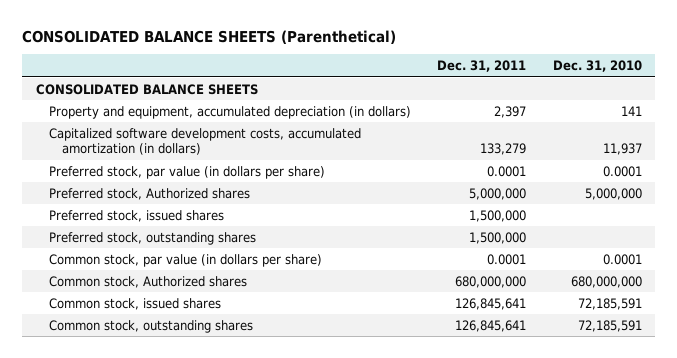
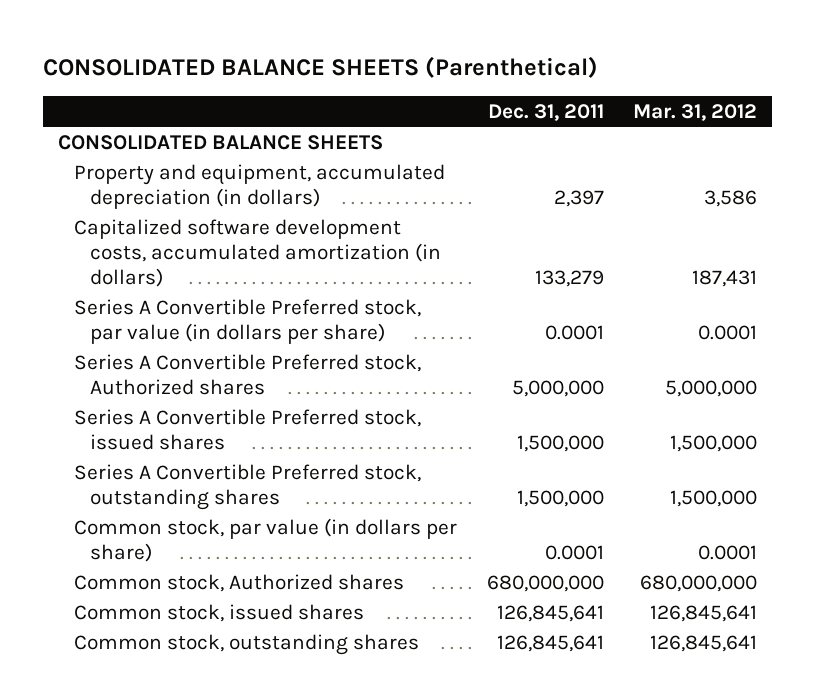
- | Dec. 31, 2011 | Dec. 31, 2010
+ | Dec. 31, 2011 | Mar. 31, 2012
- Preferred stock, par value (in dollars per share) | 0.0001 | 0.0001
- Preferred stock, Authorized shares | 5,000,000 | 5,000,000
- Preferred stock, issued shares | 1,500,000 |
- Preferred stock, outstanding shares | 1,500,000 |
+ Series A Convertible Preferred stock, par value (in dollars per share) | 0.0001 | 0.0001
+ Series A Convertible Preferred stock, Authorized shares | 5,000,000 | 5,000,000
+ Series A Convertible Preferred stock, issued shares | 1,500,000 | 1,500,000
+ Series A Convertible Preferred stock, outstanding shares | 1,500,000 | 1,500,000

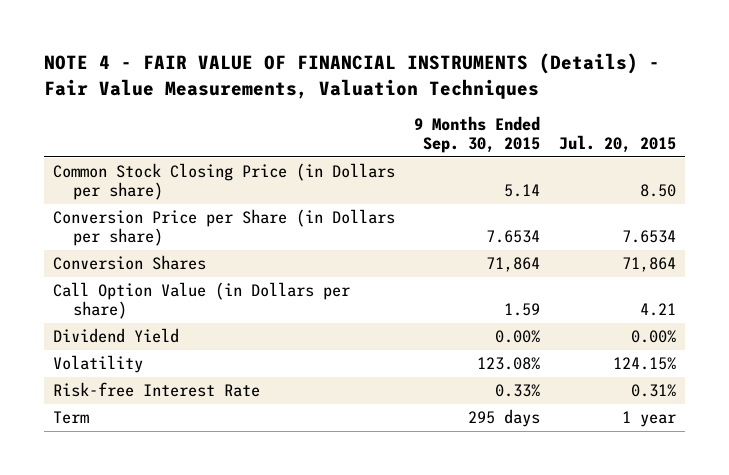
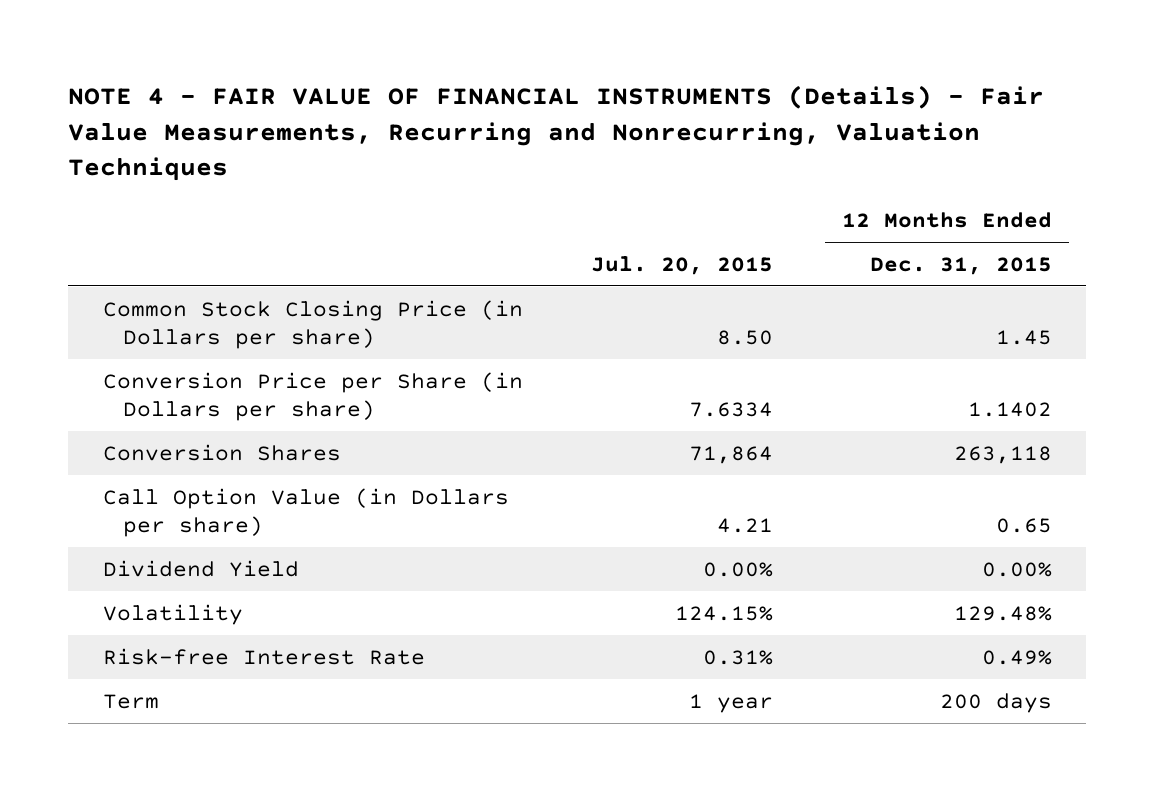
- NOTE 4 - FAIR VALUE OF FINANCIAL INSTRUMENTS (Details) - Fair Value Measurements, Valuation Techniques
+ NOTE 4 - FAIR VALUE OF FINANCIAL INSTRUMENTS (Details) - Fair Value Measurements, Recurring and Nonrecurring, Valuation Techniques
- | 9 Months Ended Sep. 30, 2015 | Jul. 20, 2015
+ | Jul. 20, 2015 | 12 Months Ended Dec. 31, 2015
- Conversion Price per Share (in Dollars per share) | 7.6534 | 7.6534
+ Conversion Price per Share (in Dollars per share) | 7.6334 | 1.1402

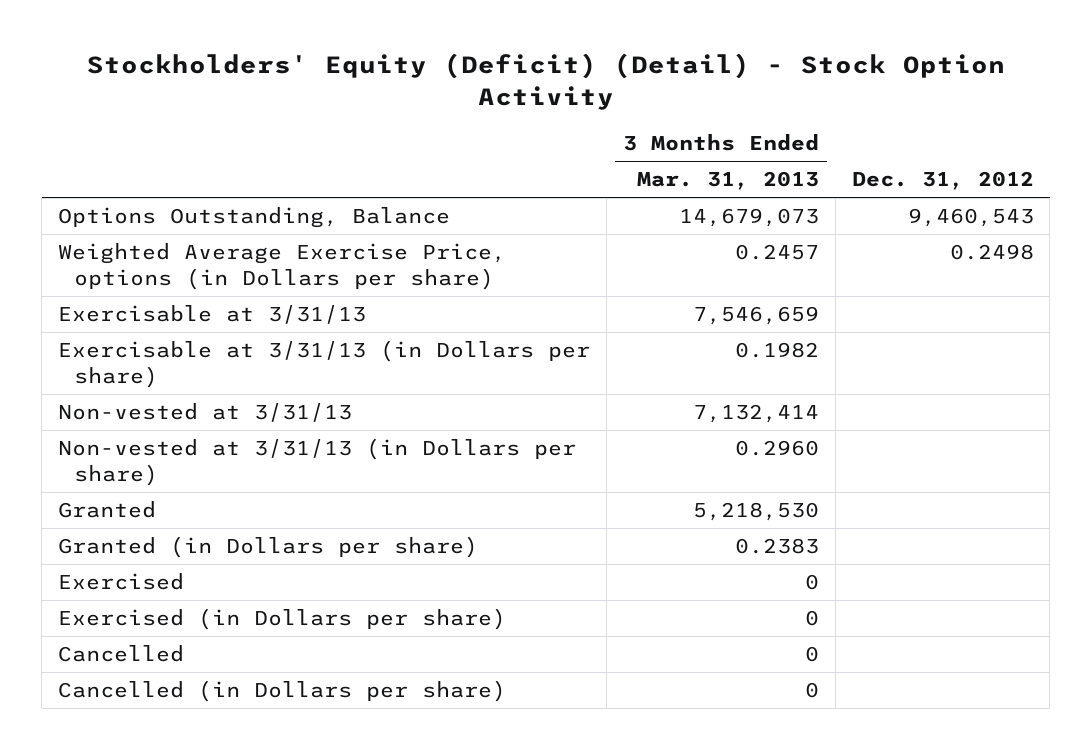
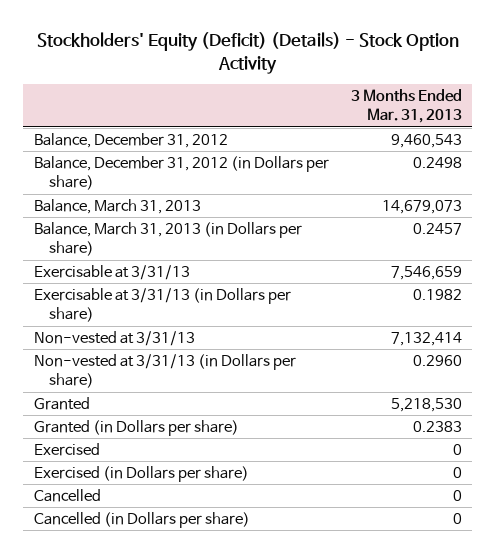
- Stockholders' Equity (Deficit) (Detail) - Stock Option Activity
+ Stockholders' Equity (Deficit) (Details) - Stock Option Activity
- | 3 Months Ended Mar. 31, 2013 | Dec. 31, 2012
+ | 3 Months Ended Mar. 31, 2013
- Options Outstanding, Balance | 14,679,073 | 9,460,543
- Weighted Average Exercise Price, options (in Dollars per share) | 0.2457 | 0.2498
+ Balance, December 31, 2012 | 9,460,543
+ Balance, December 31, 2012 (in Dollars per share) | 0.2498
+ Balance, March 31, 2013 | 14,679,073
+ Balance, March 31, 2013 (in Dollars per share) | 0.2457

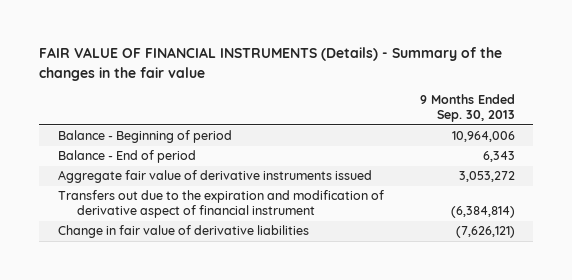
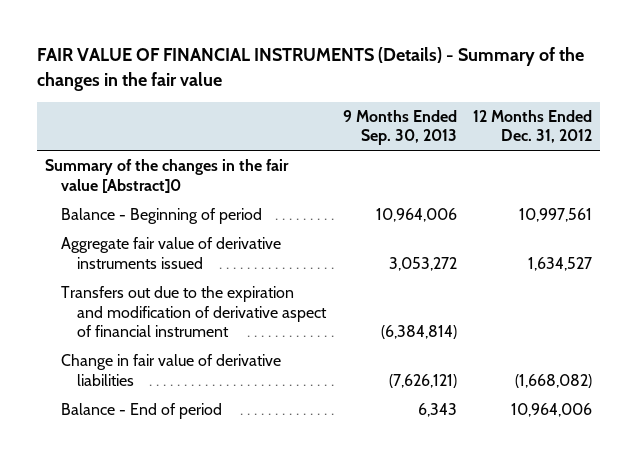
- | 9 Months Ended Sep. 30, 2013
+ | 9 Months Ended Sep. 30, 2013 | 12 Months Ended Dec. 31, 2012
+ Summary of the changes in the fair value [Abstract]0
moved down: Balance - End of period | 6,343 | 10,964,006

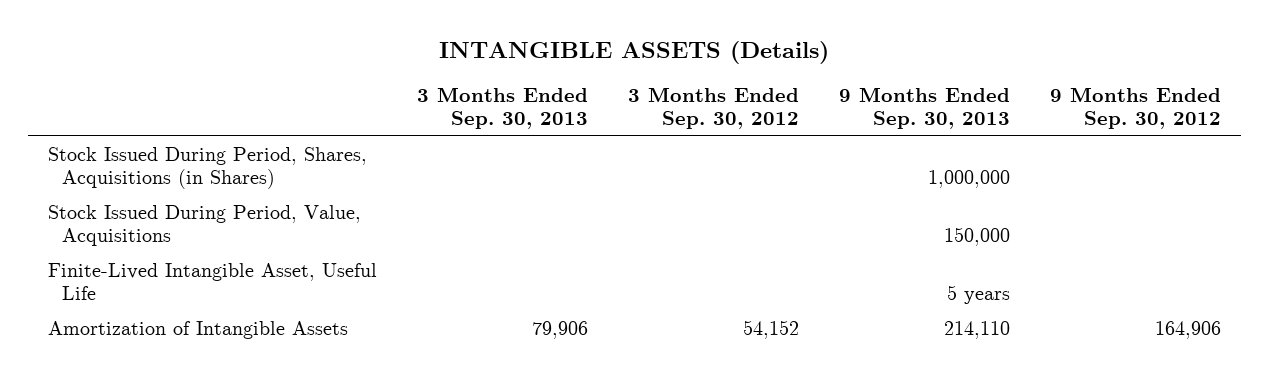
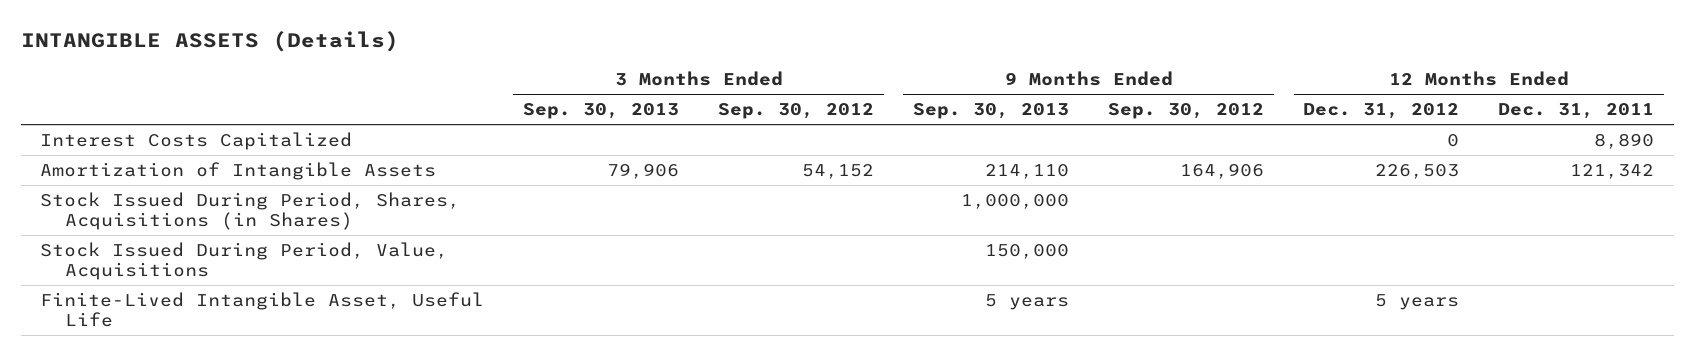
- | 3 Months Ended Sep. 30, 2013 | 3 Months Ended Sep. 30, 2012 | 9 Months Ended Sep. 30, 2013 | 9 Months Ended Sep. 30, 2012
+ | 3 Months Ended Sep. 30, 2013 | 3 Months Ended Sep. 30, 2012 | 9 Months Ended Sep. 30, 2013 | 9 Months Ended Sep. 30, 2012 | 12 Months Ended Dec. 31, 2012 | 12 Months Ended Dec. 31, 2011
+ Interest Costs Capitalized | | | | | 0 | 8,890
moved up: Amortization of Intangible Assets | 79,906 | 54,152 | 214,110 | 164,906 | 226,503 | 121,342

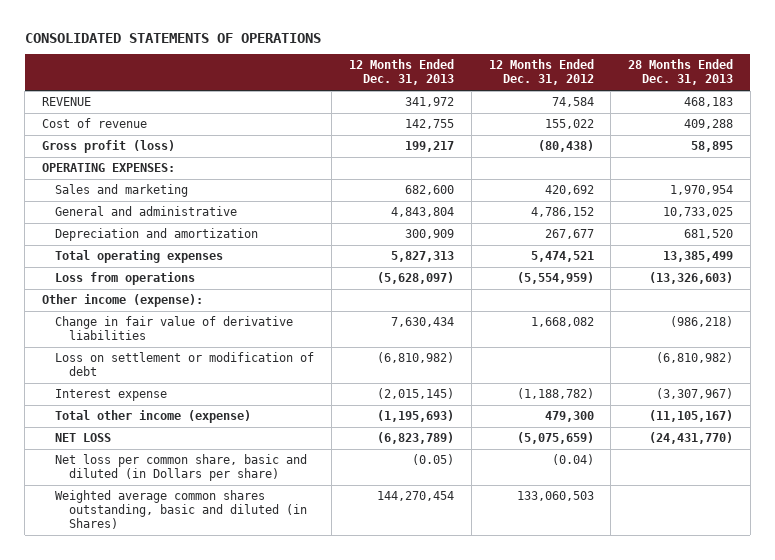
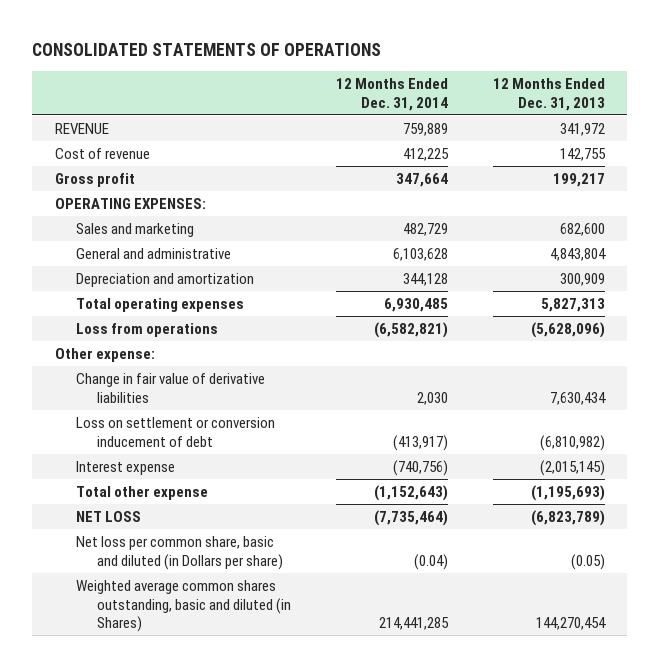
- | 12 Months Ended Dec. 31, 2013 | 12 Months Ended Dec. 31, 2012 | 28 Months Ended Dec. 31, 2013
+ | 12 Months Ended Dec. 31, 2014 | 12 Months Ended Dec. 31, 2013
- Gross profit (loss) | 199,217 | (80,438) | 58,895
+ Gross profit | 347,664 | 199,217
- Loss from operations | (5,628,097) | (5,554,959) | (13,326,603)
- Other income (expense):
+ Loss from operations | (6,582,821) | (5,628,096)
+ Other expense:
- Loss on settlement or modification of debt | (6,810,982) | | (6,810,982)
+ Loss on settlement or conversion inducement of debt | (413,917) | (6,810,982)
- Total other income (expense) | (1,195,693) | 479,300 | (11,105,167)
+ Total other expense | (1,152,643) | (1,195,693)

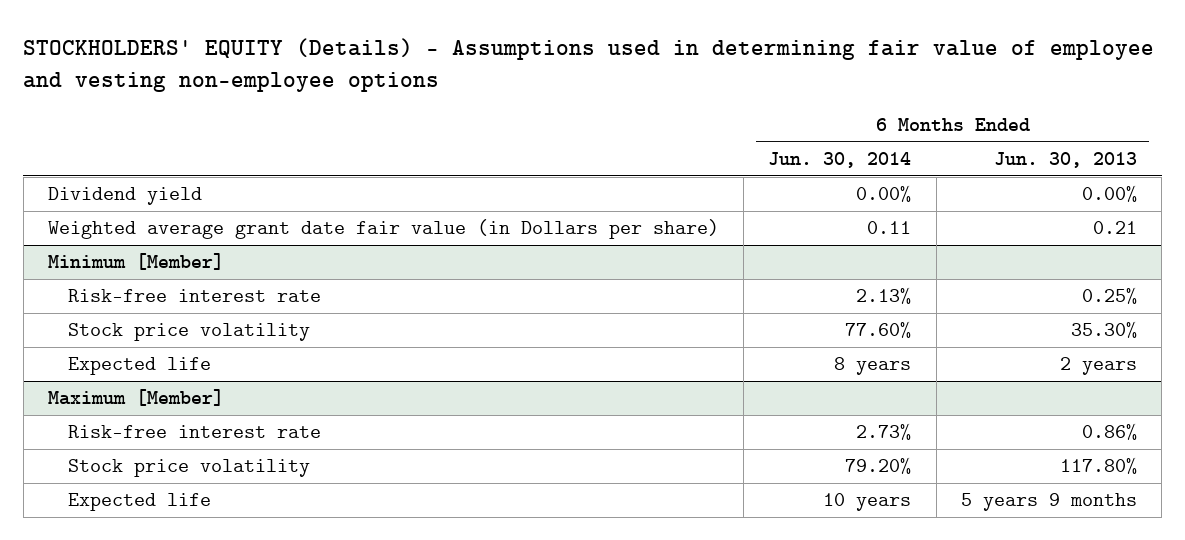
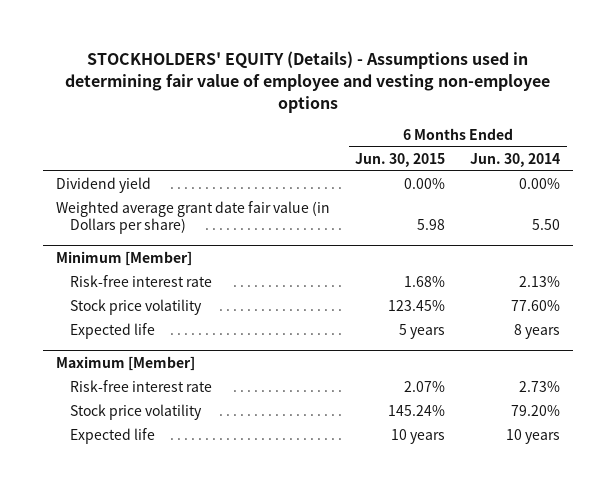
- | 6 Months Ended Jun. 30, 2014 | 6 Months Ended Jun. 30, 2013
+ | 6 Months Ended Jun. 30, 2015 | 6 Months Ended Jun. 30, 2014
- Weighted average grant date fair value (in Dollars per share) | 0.11 | 0.21
+ Weighted average grant date fair value (in Dollars per share) | 5.98 | 5.50

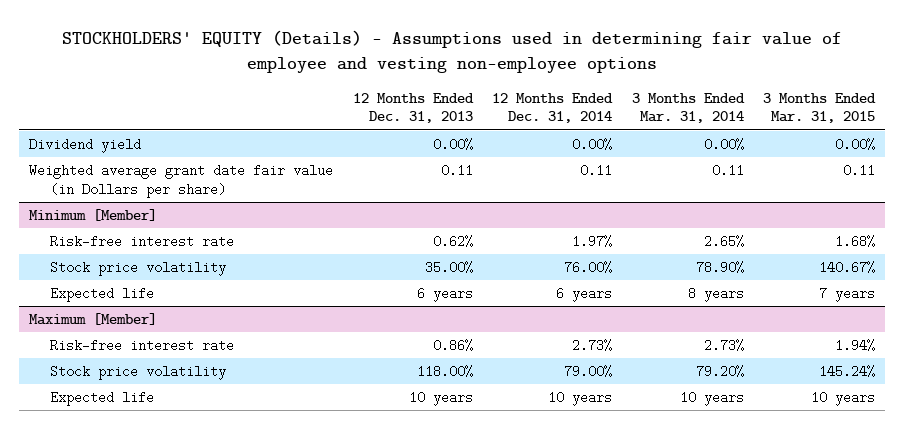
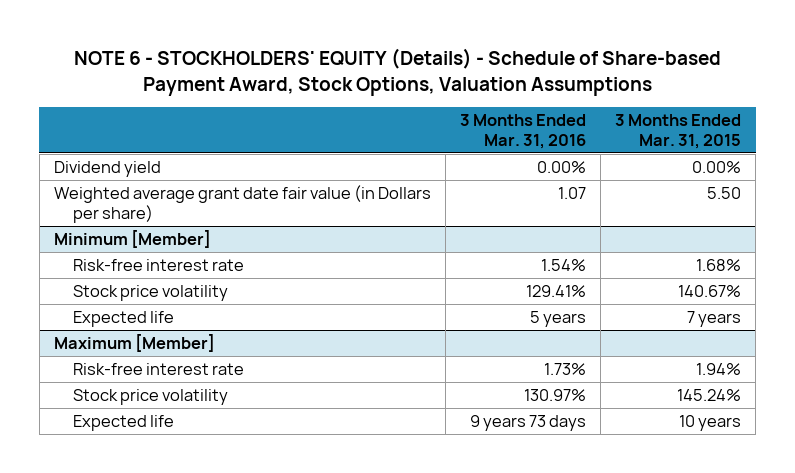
- STOCKHOLDERS' EQUITY (Details) - Assumptions used in determining fair value of employee and vesting non-employee options
+ NOTE 6 - STOCKHOLDERS' EQUITY (Details) - Schedule of Share-based Payment Award, Stock Options, Valuation Assumptions
- | 12 Months Ended Dec. 31, 2013 | 12 Months Ended Dec. 31, 2014 | 3 Months Ended Mar. 31, 2014 | 3 Months Ended Mar. 31, 2015
+ | 3 Months Ended Mar. 31, 2016 | 3 Months Ended Mar. 31, 2015
- Weighted average grant date fair value (in Dollars per share) | 0.11 | 0.11 | 0.11 | 0.11
+ Weighted average grant date fair value (in Dollars per share) | 1.07 | 5.50

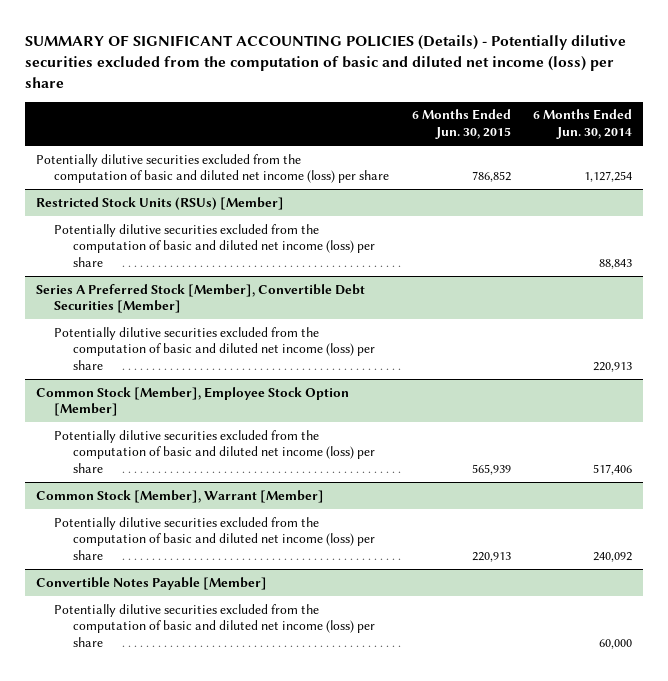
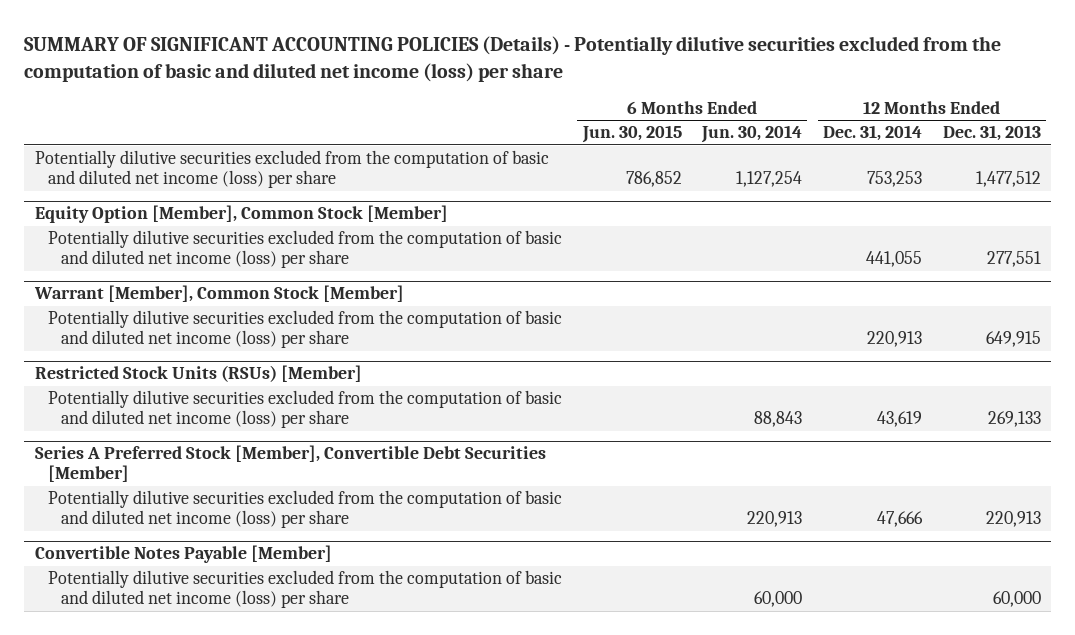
- | 6 Months Ended Jun. 30, 2015 | 6 Months Ended Jun. 30, 2014
+ | 6 Months Ended Jun. 30, 2015 | 6 Months Ended Jun. 30, 2014 | 12 Months Ended Dec. 31, 2014 | 12 Months Ended Dec. 31, 2013
+ Equity Option [Member], Common Stock [Member]
+ Potentially dilutive securities excluded from the computation of basic and diluted net income (loss) per share | | | 441,055 | 277,551
+ Warrant [Member], Common Stock [Member]
+ Potentially dilutive securities excluded from the computation of basic and diluted net income (loss) per share | | | 220,913 | 649,915
- Common Stock [Member], Employee Stock Option [Member]
- Potentially dilutive securities excluded from the computation of basic and diluted net income (loss) per share | 565,939 | 517,406
- Common Stock [Member], Warrant [Member]
- Potentially dilutive securities excluded from the computation of basic and diluted net income (loss) per share | 220,913 | 240,092

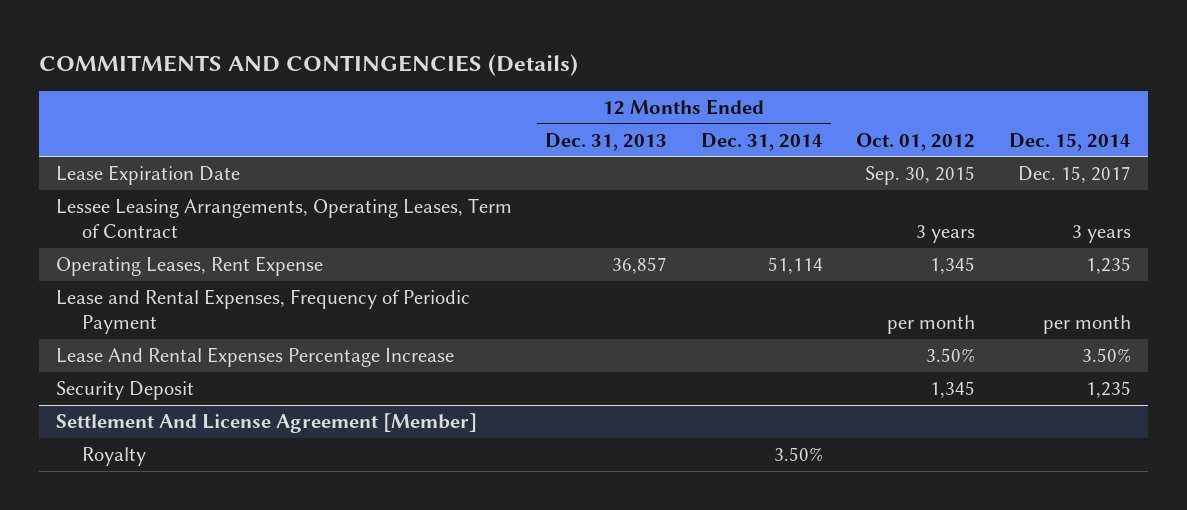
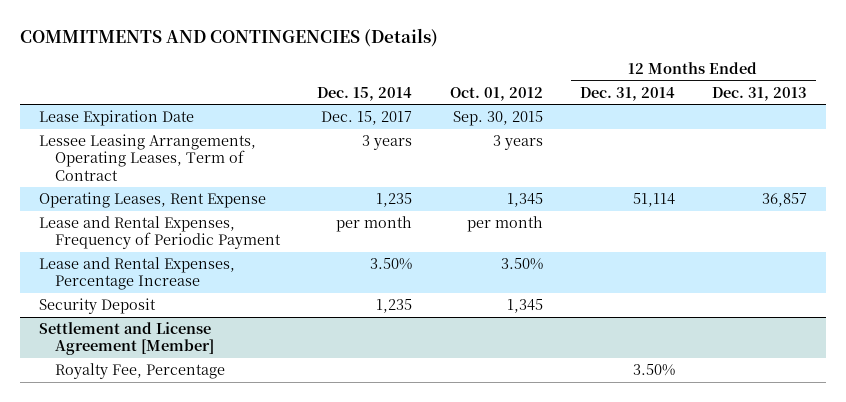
- | 12 Months Ended Dec. 31, 2013 | 12 Months Ended Dec. 31, 2014 | Oct. 01, 2012 | Dec. 15, 2014
+ | Dec. 15, 2014 | Oct. 01, 2012 | 12 Months Ended Dec. 31, 2014 | 12 Months Ended Dec. 31, 2013
- Lease And Rental Expenses Percentage Increase | | | 3.50% | 3.50%
+ Lease and Rental Expenses, Percentage Increase | 3.50% | 3.50% | |
- Settlement And License Agreement [Member]
- Royalty | | 3.50% | |
+ Settlement and License Agreement [Member]
+ Royalty Fee, Percentage | | | 3.50% |

